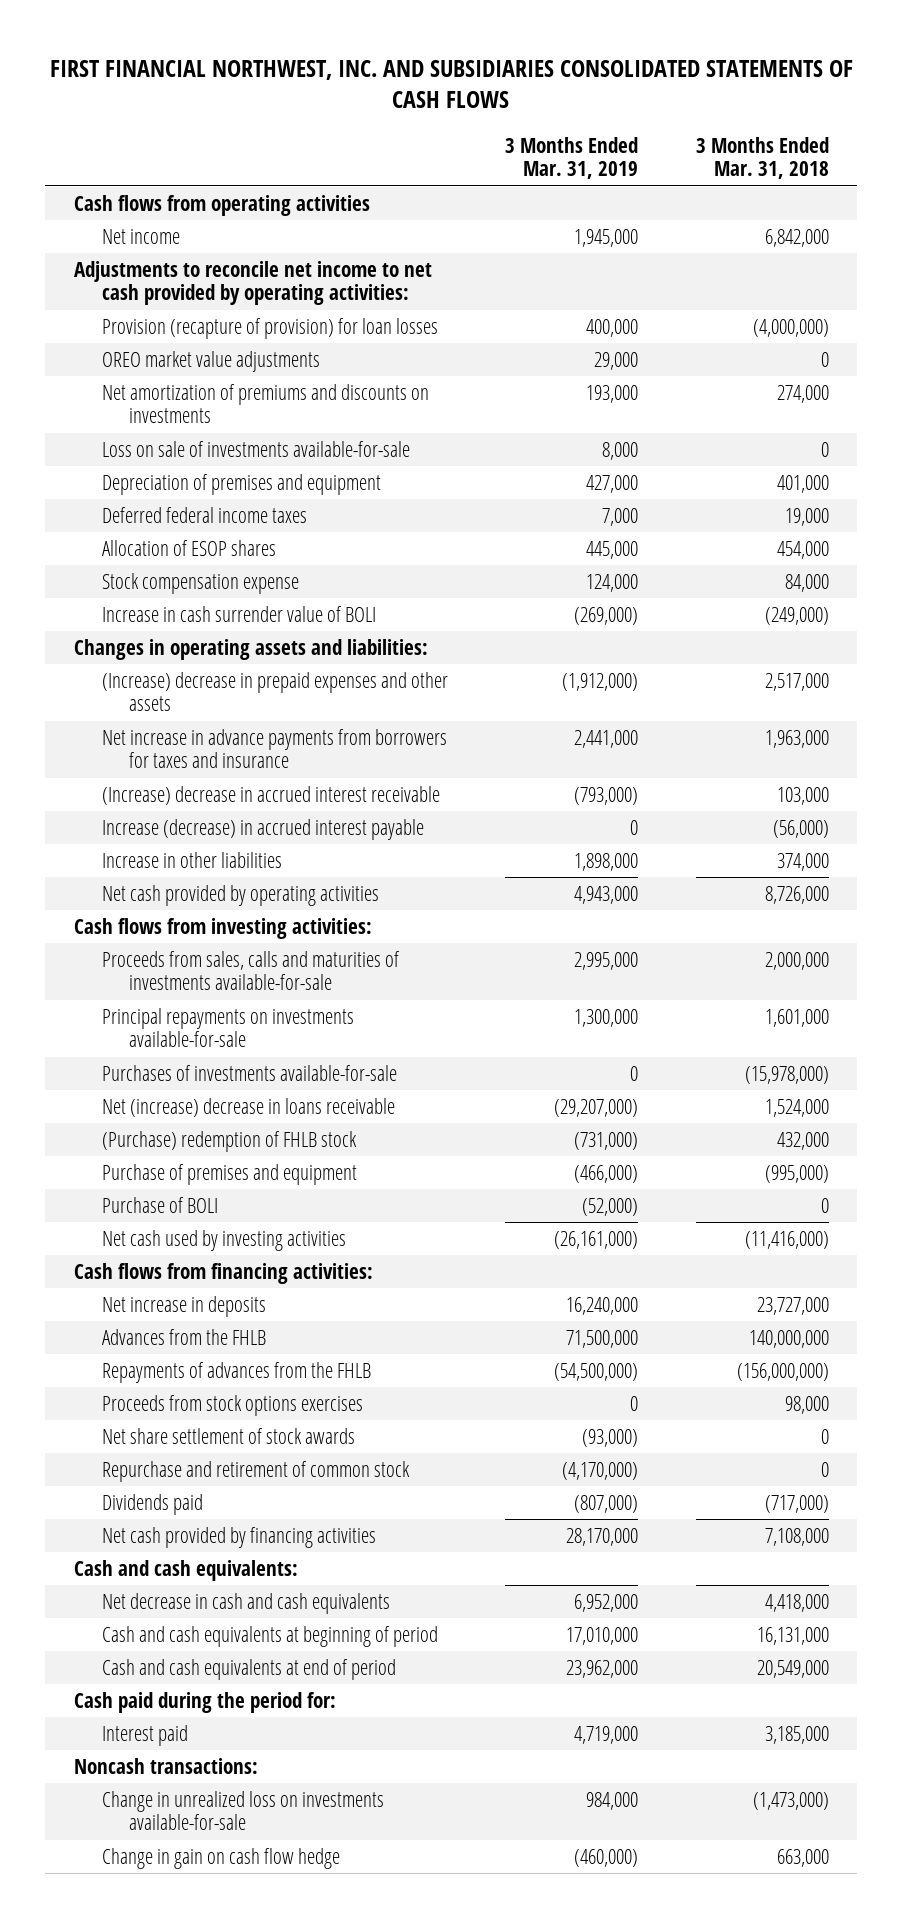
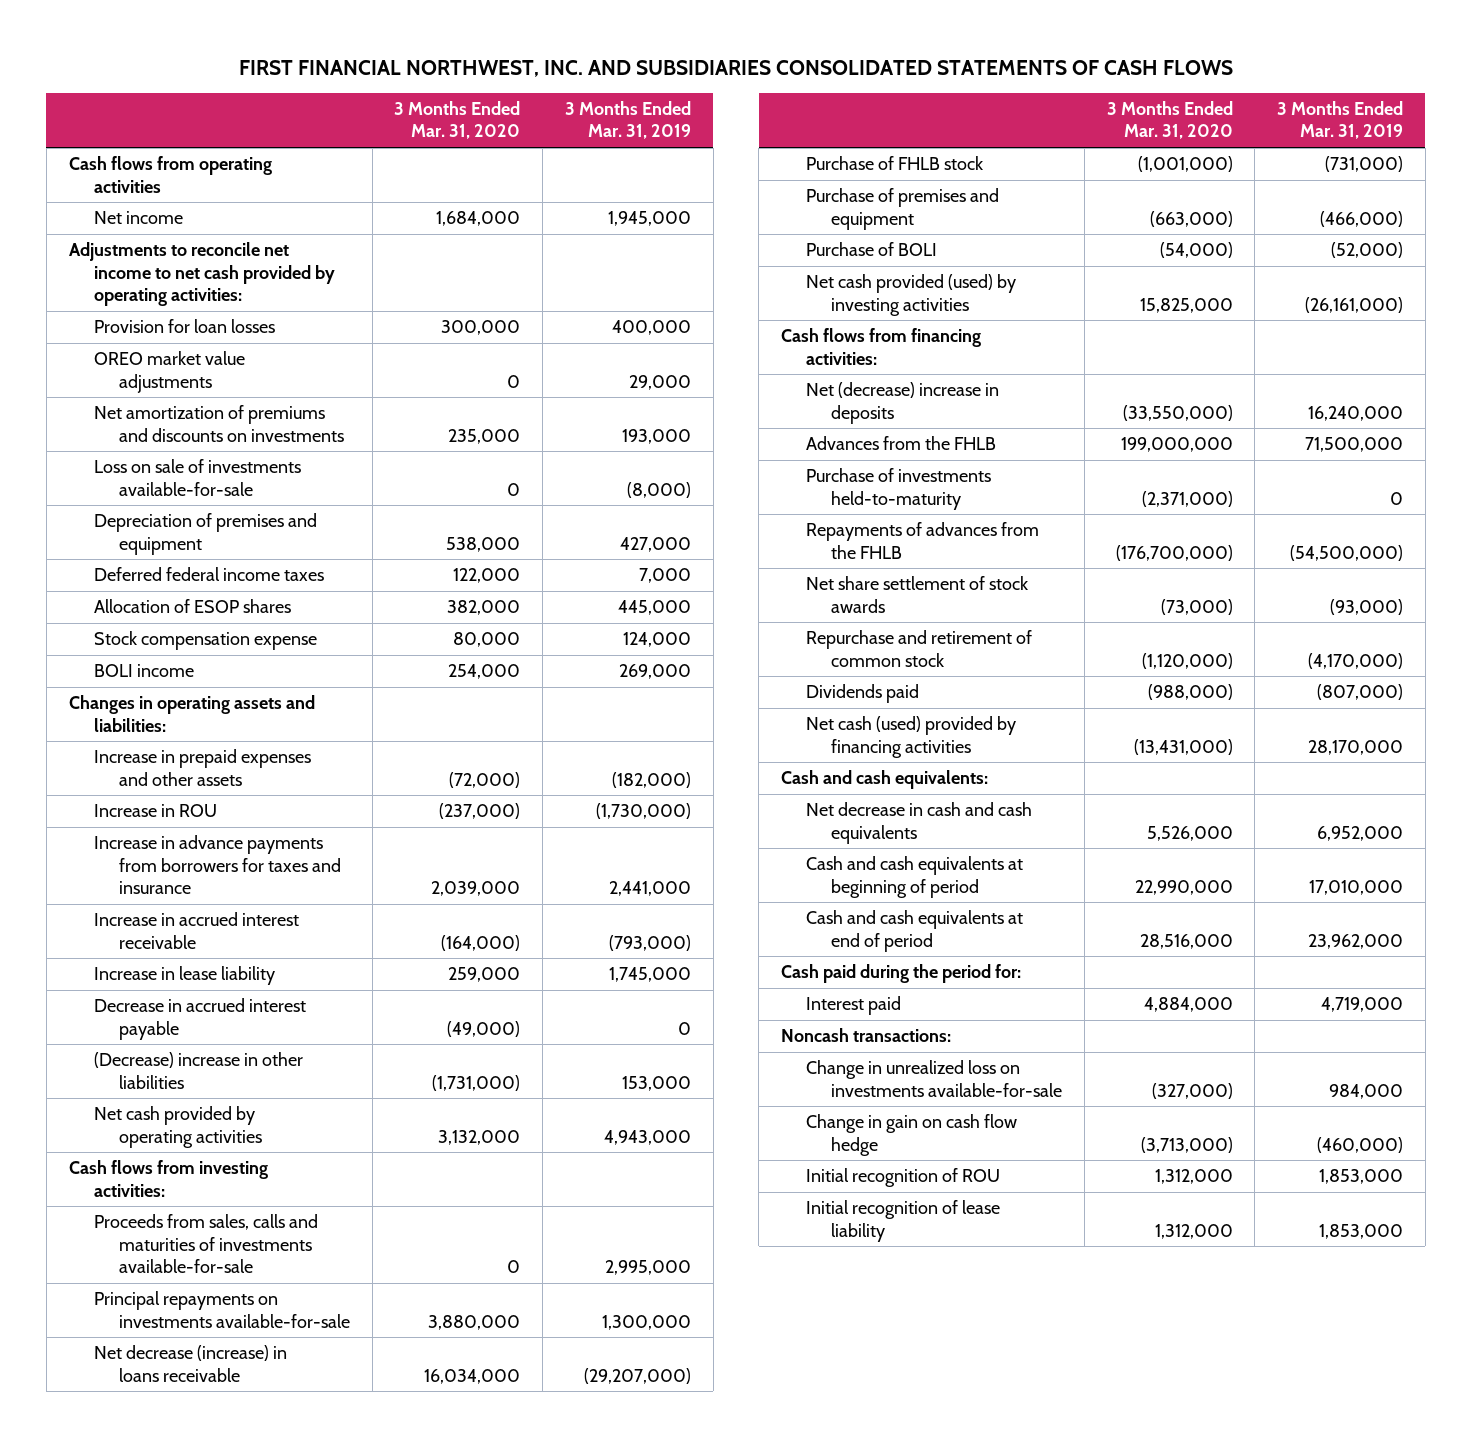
- | 3 Months Ended Mar. 31, 2019 | 3 Months Ended Mar. 31, 2018
+ | 3 Months Ended Mar. 31, 2020 | 3 Months Ended Mar. 31, 2019
- Provision (recapture of provision) for loan losses | 400,000 | (4,000,000)
+ Provision for loan losses | 300,000 | 400,000
- Loss on sale of investments available-for-sale | 8,000 | 0
+ Loss on sale of investments available-for-sale | 0 | (8,000)
- Increase in cash surrender value of BOLI | (269,000) | (249,000)
+ BOLI income | 254,000 | 269,000
- (Increase) decrease in prepaid expenses and other assets | (1,912,000) | 2,517,000
- Net increase in advance payments from borrowers for taxes and insurance | 2,441,000 | 1,963,000
- (Increase) decrease in accrued interest receivable | (793,000) | 103,000
- Increase (decrease) in accrued interest payable | 0 | (56,000)
- Increase in other liabilities | 1,898,000 | 374,000
+ Increase in prepaid expenses and other assets | (72,000) | (182,000)
+ Increase in ROU | (237,000) | (1,730,000)
+ Increase in advance payments from borrowers for taxes and insurance | 2,039,000 | 2,441,000
+ Increase in accrued interest receivable | (164,000) | (793,000)
+ Increase in lease liability | 259,000 | 1,745,000
+ Decrease in accrued interest payable | (49,000) | 0
+ (Decrease) increase in other liabilities | (1,731,000) | 153,000
- Purchases of investments available-for-sale | 0 | (15,978,000)
- Net (increase) decrease in loans receivable | (29,207,000) | 1,524,000
- (Purchase) redemption of FHLB stock | (731,000) | 432,000
+ Net decrease (increase) in loans receivable | 16,034,000 | (29,207,000)
+ Purchase of FHLB stock | (1,001,000) | (731,000)
- Net cash used by investing activities | (26,161,000) | (11,416,000)
+ Net cash provided (used) by investing activities | 15,825,000 | (26,161,000)
- Net increase in deposits | 16,240,000 | 23,727,000
+ Net (decrease) increase in deposits | (33,550,000) | 16,240,000
+ Purchase of investments held-to-maturity | (2,371,000) | 0
- Proceeds from stock options exercises | 0 | 98,000
- Net cash provided by financing activities | 28,170,000 | 7,108,000
+ Net cash (used) provided by financing activities | (13,431,000) | 28,170,000
+ Initial recognition of ROU | 1,312,000 | 1,853,000
+ Initial recognition of lease liability | 1,312,000 | 1,853,000

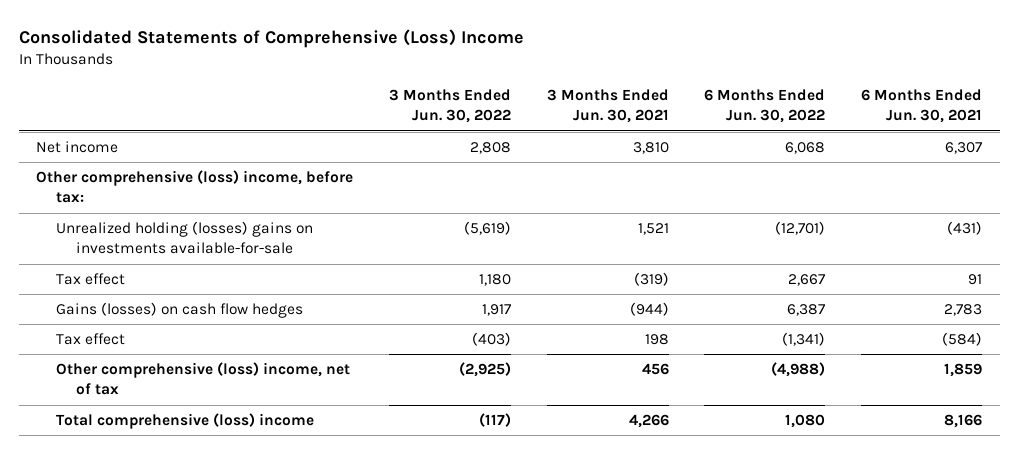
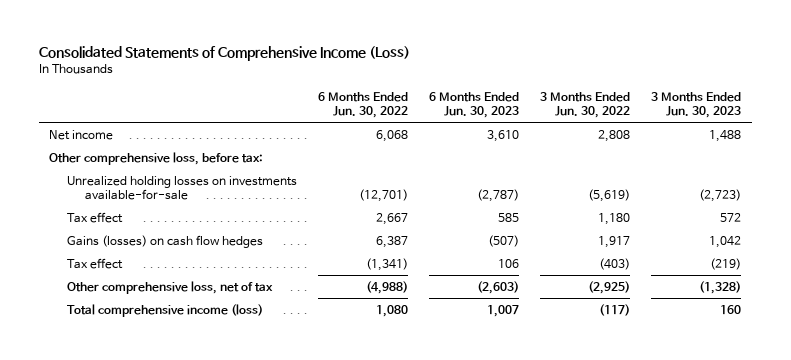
- Consolidated Statements of Comprehensive (Loss) Income
+ Consolidated Statements of Comprehensive Income (Loss)
- | 3 Months Ended Jun. 30, 2022 | 3 Months Ended Jun. 30, 2021 | 6 Months Ended Jun. 30, 2022 | 6 Months Ended Jun. 30, 2021
+ | 6 Months Ended Jun. 30, 2022 | 6 Months Ended Jun. 30, 2023 | 3 Months Ended Jun. 30, 2022 | 3 Months Ended Jun. 30, 2023
- Other comprehensive (loss) income, before tax:
- Unrealized holding (losses) gains on investments available-for-sale | (5,619) | 1,521 | (12,701) | (431)
+ Other comprehensive loss, before tax:
+ Unrealized holding losses on investments available-for-sale | (12,701) | (2,787) | (5,619) | (2,723)
- Other comprehensive (loss) income, net of tax | (2,925) | 456 | (4,988) | 1,859
- Total comprehensive (loss) income | (117) | 4,266 | 1,080 | 8,166
+ Other comprehensive loss, net of tax | (4,988) | (2,603) | (2,925) | (1,328)
+ Total comprehensive income (loss) | 1,080 | 1,007 | (117) | 160

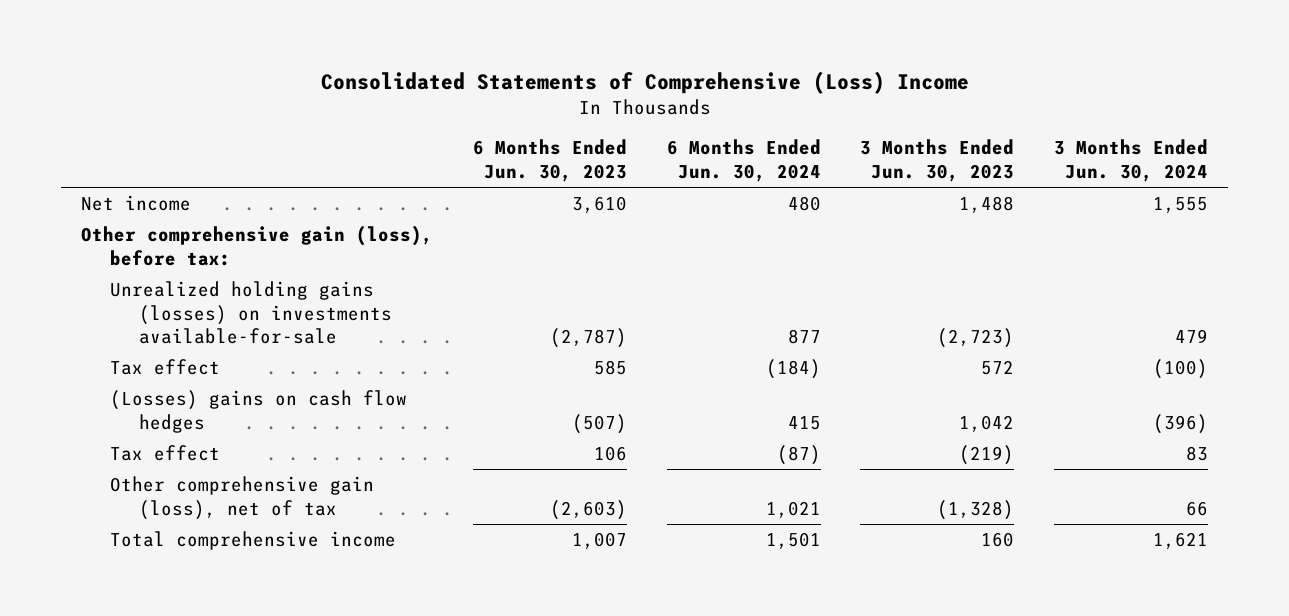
- Consolidated Statements of Comprehensive Income (Loss)
+ Consolidated Statements of Comprehensive (Loss) Income
- | 6 Months Ended Jun. 30, 2022 | 6 Months Ended Jun. 30, 2023 | 3 Months Ended Jun. 30, 2022 | 3 Months Ended Jun. 30, 2023
+ | 6 Months Ended Jun. 30, 2023 | 6 Months Ended Jun. 30, 2024 | 3 Months Ended Jun. 30, 2023 | 3 Months Ended Jun. 30, 2024
- Other comprehensive loss, before tax:
- Unrealized holding losses on investments available-for-sale | (12,701) | (2,787) | (5,619) | (2,723)
+ Other comprehensive gain (loss), before tax:
+ Unrealized holding gains (losses) on investments available-for-sale | (2,787) | 877 | (2,723) | 479
- Gains (losses) on cash flow hedges | 6,387 | (507) | 1,917 | 1,042
+ (Losses) gains on cash flow hedges | (507) | 415 | 1,042 | (396)
- Other comprehensive loss, net of tax | (4,988) | (2,603) | (2,925) | (1,328)
- Total comprehensive income (loss) | 1,080 | 1,007 | (117) | 160
+ Other comprehensive gain (loss), net of tax | (2,603) | 1,021 | (1,328) | 66
+ Total comprehensive income | 1,007 | 1,501 | 160 | 1,621

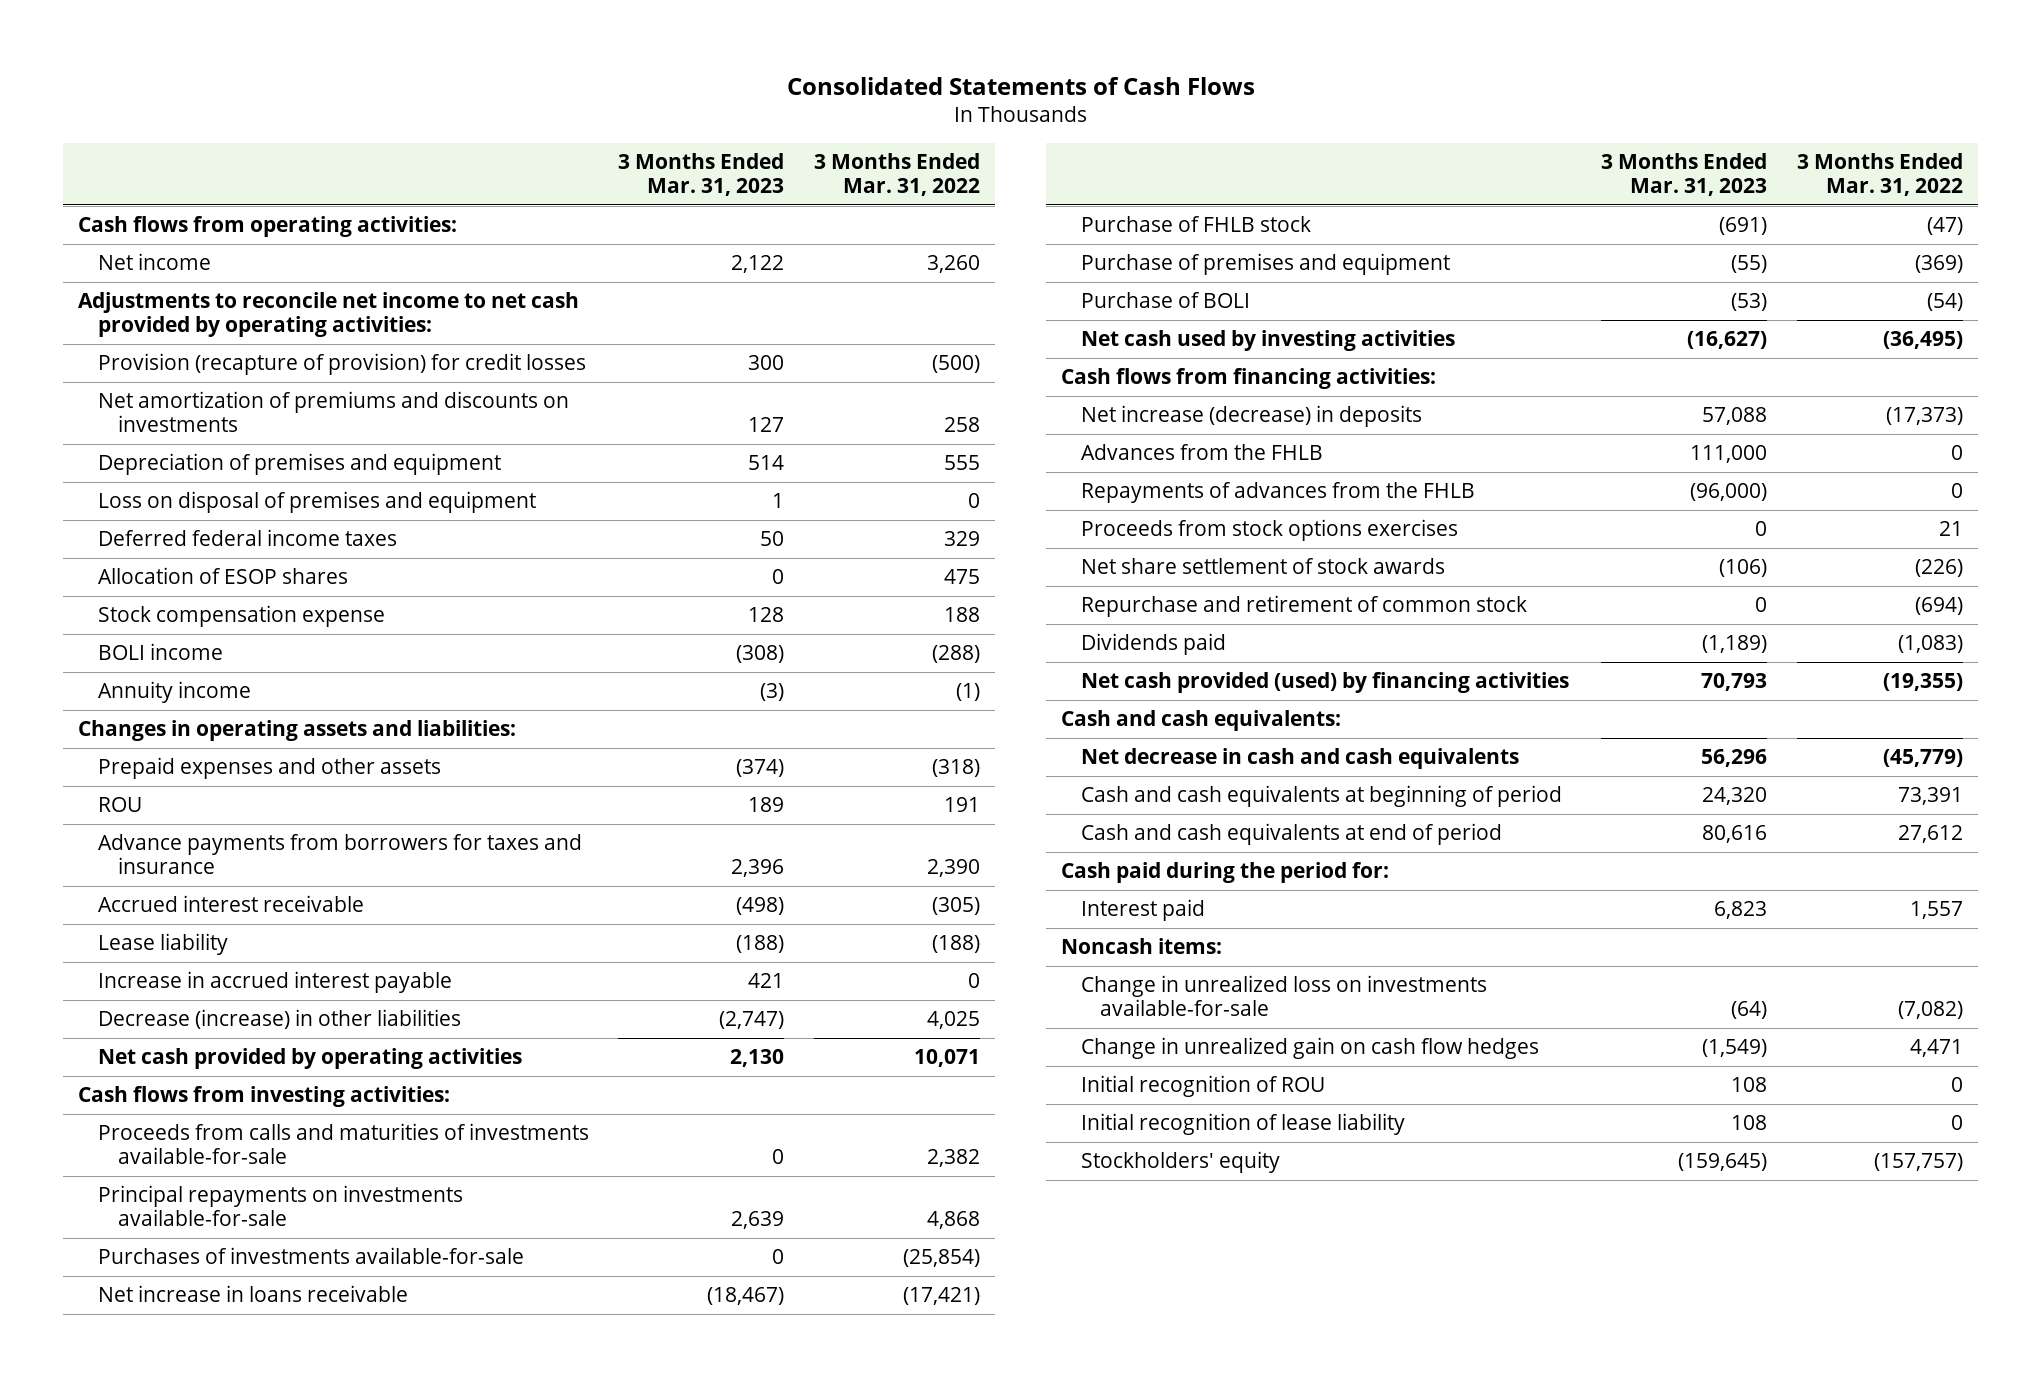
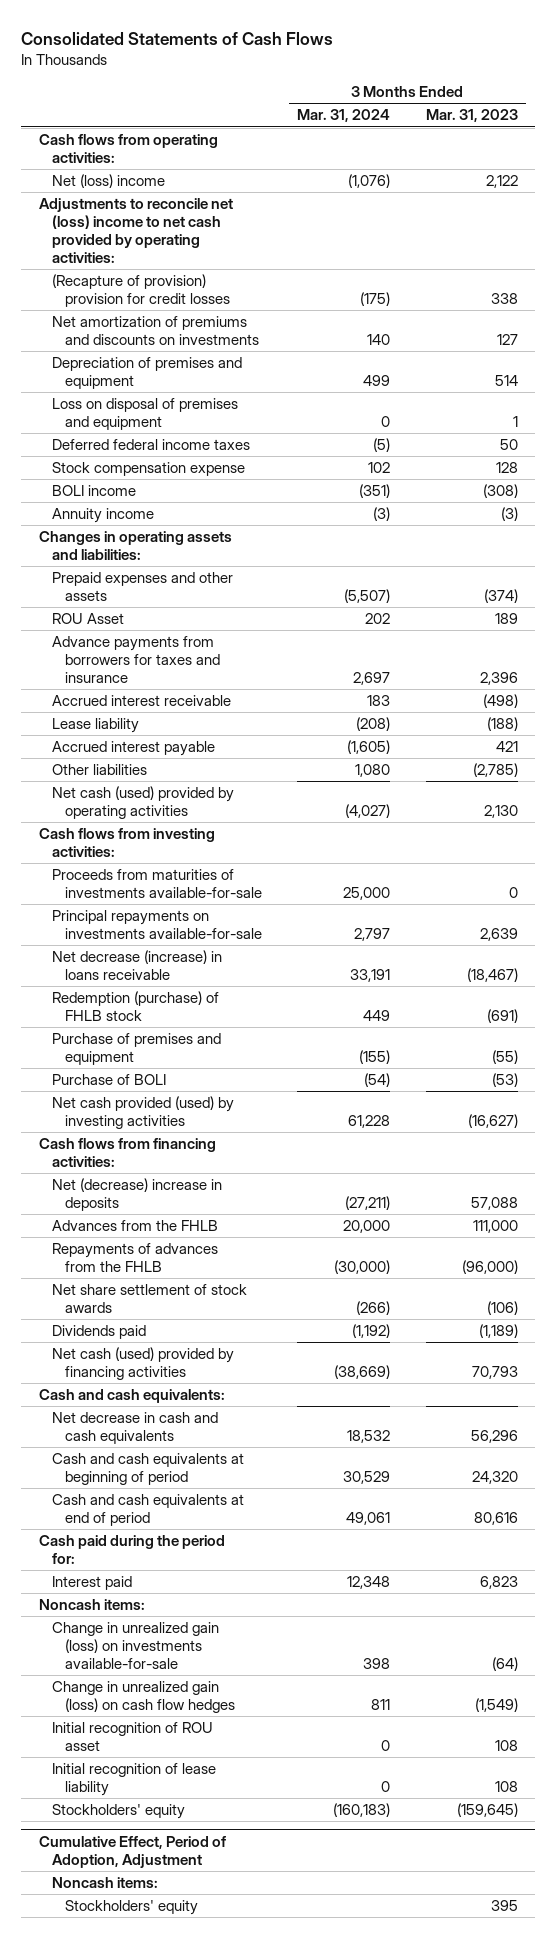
- | 3 Months Ended Mar. 31, 2023 | 3 Months Ended Mar. 31, 2022
+ | 3 Months Ended Mar. 31, 2024 | 3 Months Ended Mar. 31, 2023
- Net income | 2,122 | 3,260
- Adjustments to reconcile net income to net cash provided by operating activities:
- Provision (recapture of provision) for credit losses | 300 | (500)
+ Net (loss) income | (1,076) | 2,122
+ Adjustments to reconcile net (loss) income to net cash provided by operating activities:
+ (Recapture of provision) provision for credit losses | (175) | 338
- Allocation of ESOP shares | 0 | 475
- ROU | 189 | 191
+ ROU Asset | 202 | 189
- Increase in accrued interest payable | 421 | 0
- Decrease (increase) in other liabilities | (2,747) | 4,025
- Net cash provided by operating activities | 2,130 | 10,071
+ Accrued interest payable | (1,605) | 421
+ Other liabilities | 1,080 | (2,785)
+ Net cash (used) provided by operating activities | (4,027) | 2,130
- Proceeds from calls and maturities of investments available-for-sale | 0 | 2,382
+ Proceeds from maturities of investments available-for-sale | 25,000 | 0
- Purchases of investments available-for-sale | 0 | (25,854)
- Net increase in loans receivable | (18,467) | (17,421)
- Purchase of FHLB stock | (691) | (47)
+ Net decrease (increase) in loans receivable | 33,191 | (18,467)
+ Redemption (purchase) of FHLB stock | 449 | (691)
- Net cash used by investing activities | (16,627) | (36,495)
+ Net cash provided (used) by investing activities | 61,228 | (16,627)
- Net increase (decrease) in deposits | 57,088 | (17,373)
+ Net (decrease) increase in deposits | (27,211) | 57,088
- Proceeds from stock options exercises | 0 | 21
- Repurchase and retirement of common stock | 0 | (694)
- Net cash provided (used) by financing activities | 70,793 | (19,355)
+ Net cash (used) provided by financing activities | (38,669) | 70,793
- Change in unrealized loss on investments available-for-sale | (64) | (7,082)
- Change in unrealized gain on cash flow hedges | (1,549) | 4,471
- Initial recognition of ROU | 108 | 0
+ Change in unrealized gain (loss) on investments available-for-sale | 398 | (64)
+ Change in unrealized gain (loss) on cash flow hedges | 811 | (1,549)
+ Initial recognition of ROU asset | 0 | 108
+ Cumulative Effect, Period of Adoption, Adjustment
+ Noncash items:
+ Stockholders' equity | | 395

